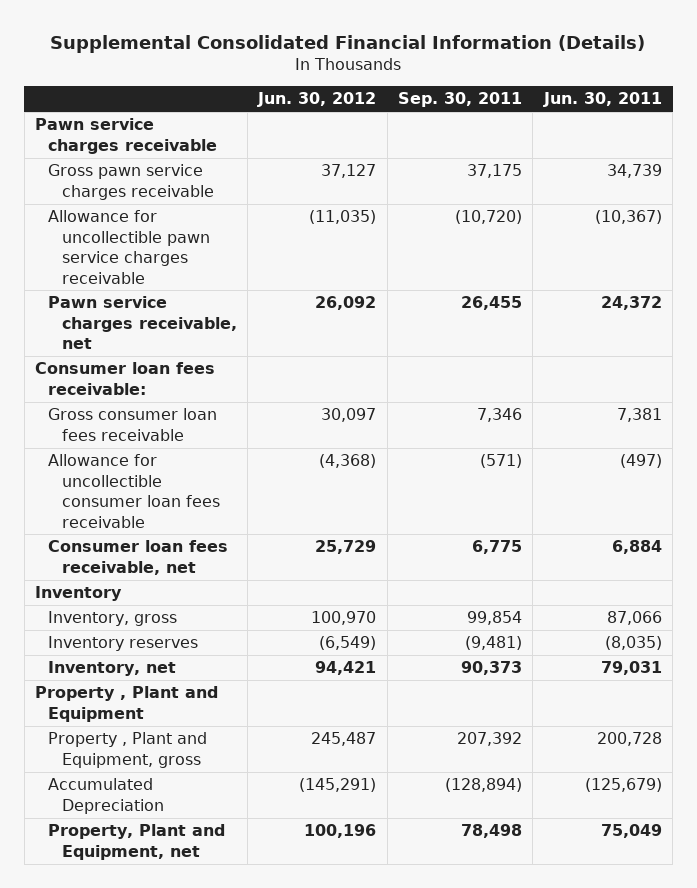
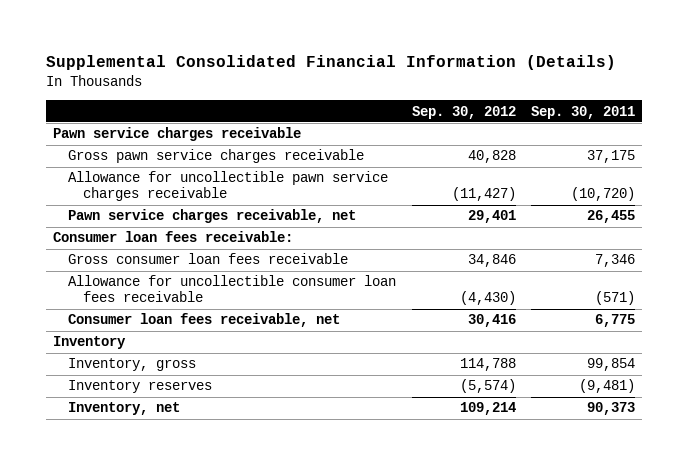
- | Jun. 30, 2012 | Sep. 30, 2011 | Jun. 30, 2011
+ | Sep. 30, 2012 | Sep. 30, 2011
- Property , Plant and Equipment
- Property , Plant and Equipment, gross | 245,487 | 207,392 | 200,728
- Accumulated Depreciation | (145,291) | (128,894) | (125,679)
- Property, Plant and Equipment, net | 100,196 | 78,498 | 75,049

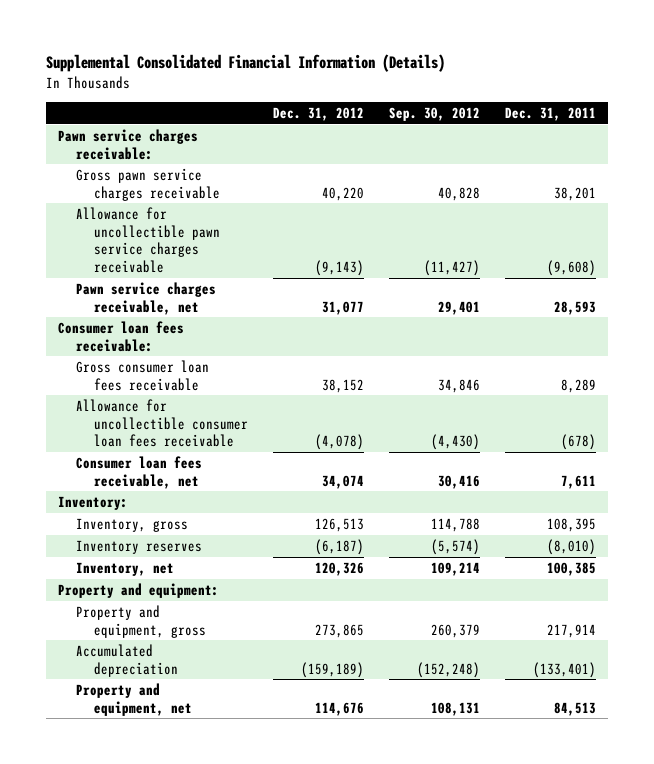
- | Sep. 30, 2012 | Sep. 30, 2011
+ | Dec. 31, 2012 | Sep. 30, 2012 | Dec. 31, 2011
- Pawn service charges receivable
+ Pawn service charges receivable:
- Inventory
+ Inventory:
+ Property and equipment:
+ Property and equipment, gross | 273,865 | 260,379 | 217,914
+ Accumulated depreciation | (159,189) | (152,248) | (133,401)
+ Property and equipment, net | 114,676 | 108,131 | 84,513

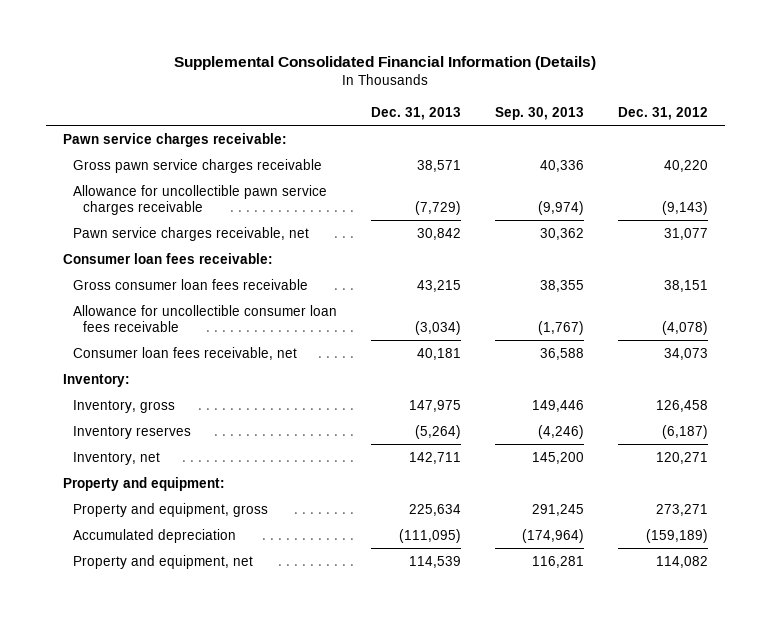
- | Dec. 31, 2012 | Sep. 30, 2012 | Dec. 31, 2011
+ | Dec. 31, 2013 | Sep. 30, 2013 | Dec. 31, 2012
- Gross consumer loan fees receivable | 38,152 | 34,846 | 8,289
+ Gross consumer loan fees receivable | 43,215 | 38,355 | 38,151
- Consumer loan fees receivable, net | 34,074 | 30,416 | 7,611
+ Consumer loan fees receivable, net | 40,181 | 36,588 | 34,073
- Inventory, gross | 126,513 | 114,788 | 108,395
+ Inventory, gross | 147,975 | 149,446 | 126,458
- Inventory, net | 120,326 | 109,214 | 100,385
+ Inventory, net | 142,711 | 145,200 | 120,271
- Property and equipment, gross | 273,865 | 260,379 | 217,914
+ Property and equipment, gross | 225,634 | 291,245 | 273,271
- Property and equipment, net | 114,676 | 108,131 | 84,513
+ Property and equipment, net | 114,539 | 116,281 | 114,082

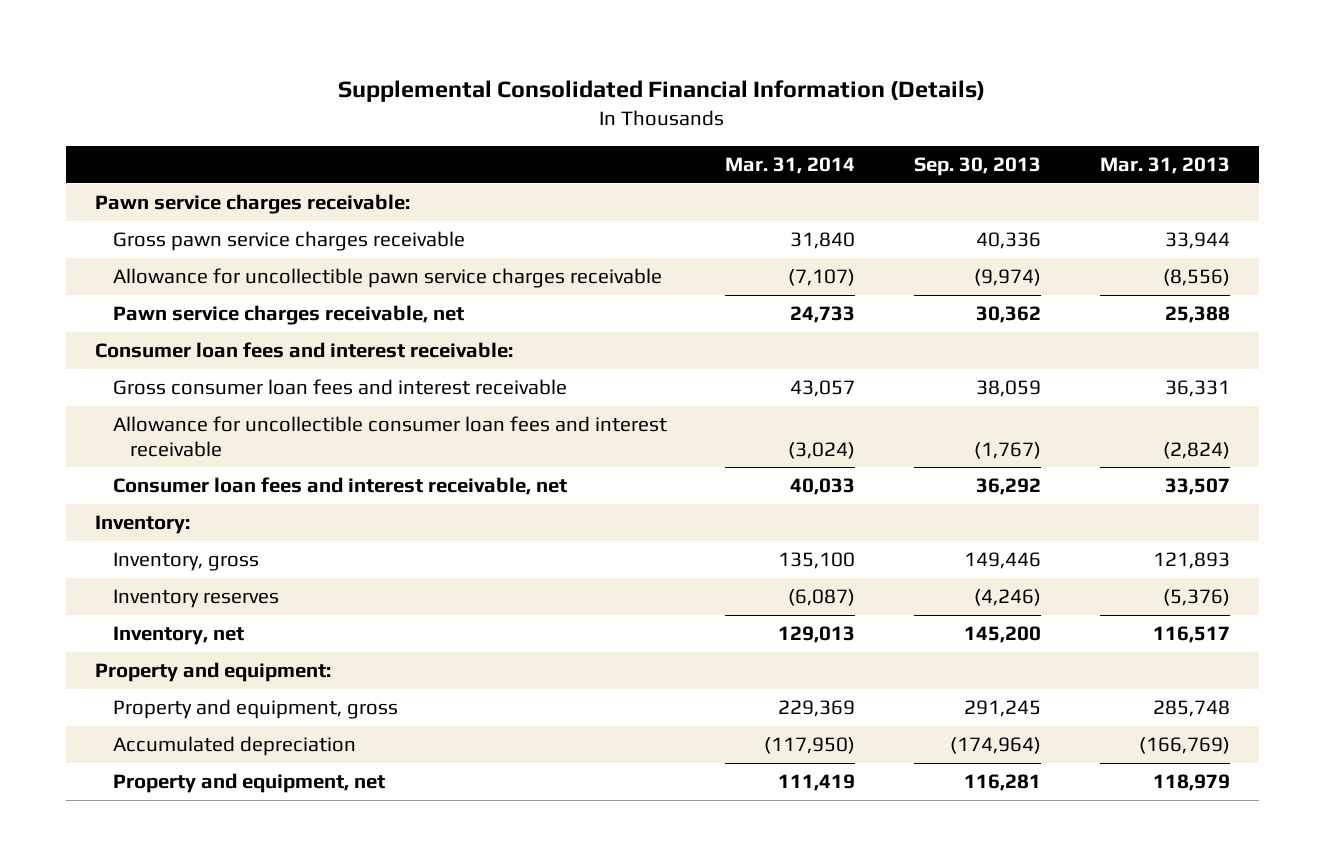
- | Dec. 31, 2013 | Sep. 30, 2013 | Dec. 31, 2012
+ | Mar. 31, 2014 | Sep. 30, 2013 | Mar. 31, 2013
- Consumer loan fees receivable:
- Gross consumer loan fees receivable | 43,215 | 38,355 | 38,151
- Allowance for uncollectible consumer loan fees receivable | (3,034) | (1,767) | (4,078)
- Consumer loan fees receivable, net | 40,181 | 36,588 | 34,073
+ Consumer loan fees and interest receivable:
+ Gross consumer loan fees and interest receivable | 43,057 | 38,059 | 36,331
+ Allowance for uncollectible consumer loan fees and interest receivable | (3,024) | (1,767) | (2,824)
+ Consumer loan fees and interest receivable, net | 40,033 | 36,292 | 33,507

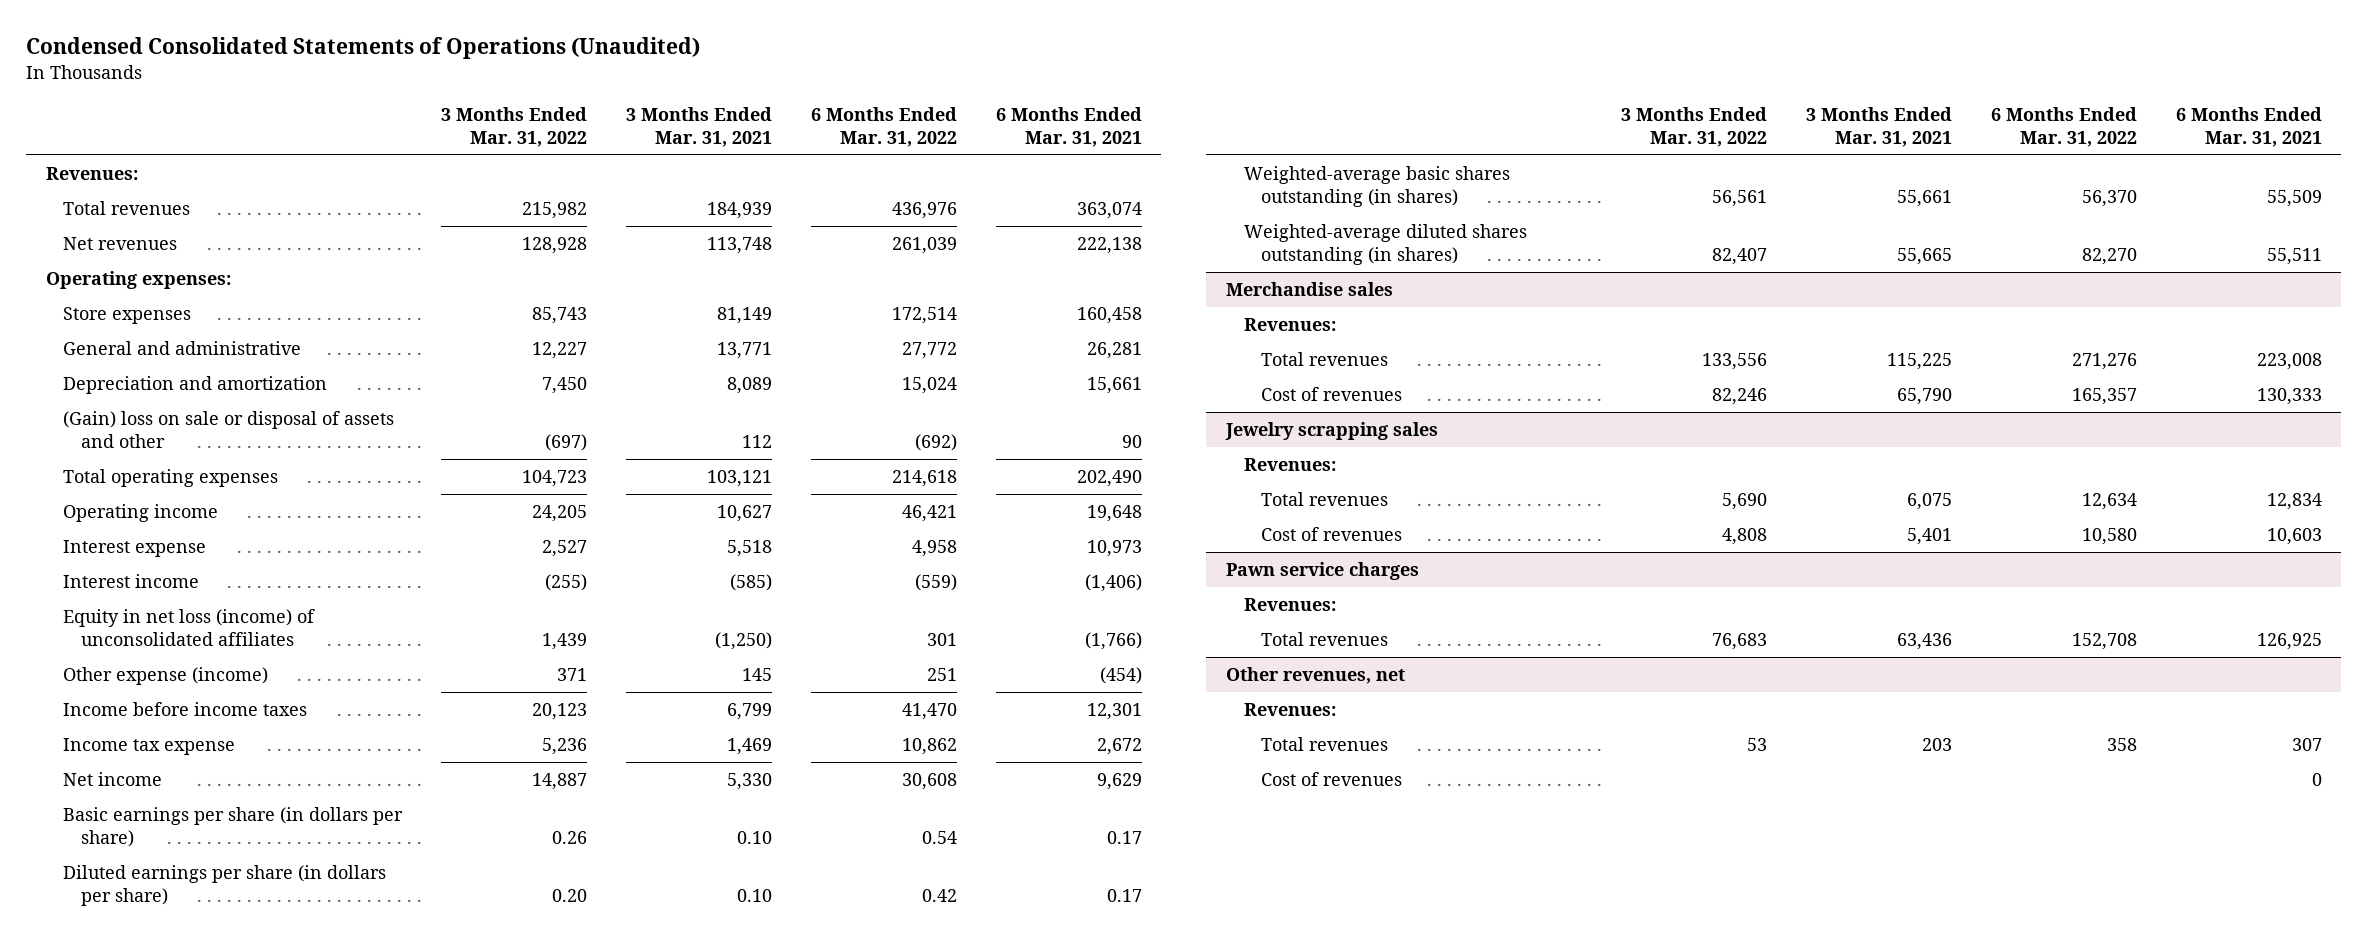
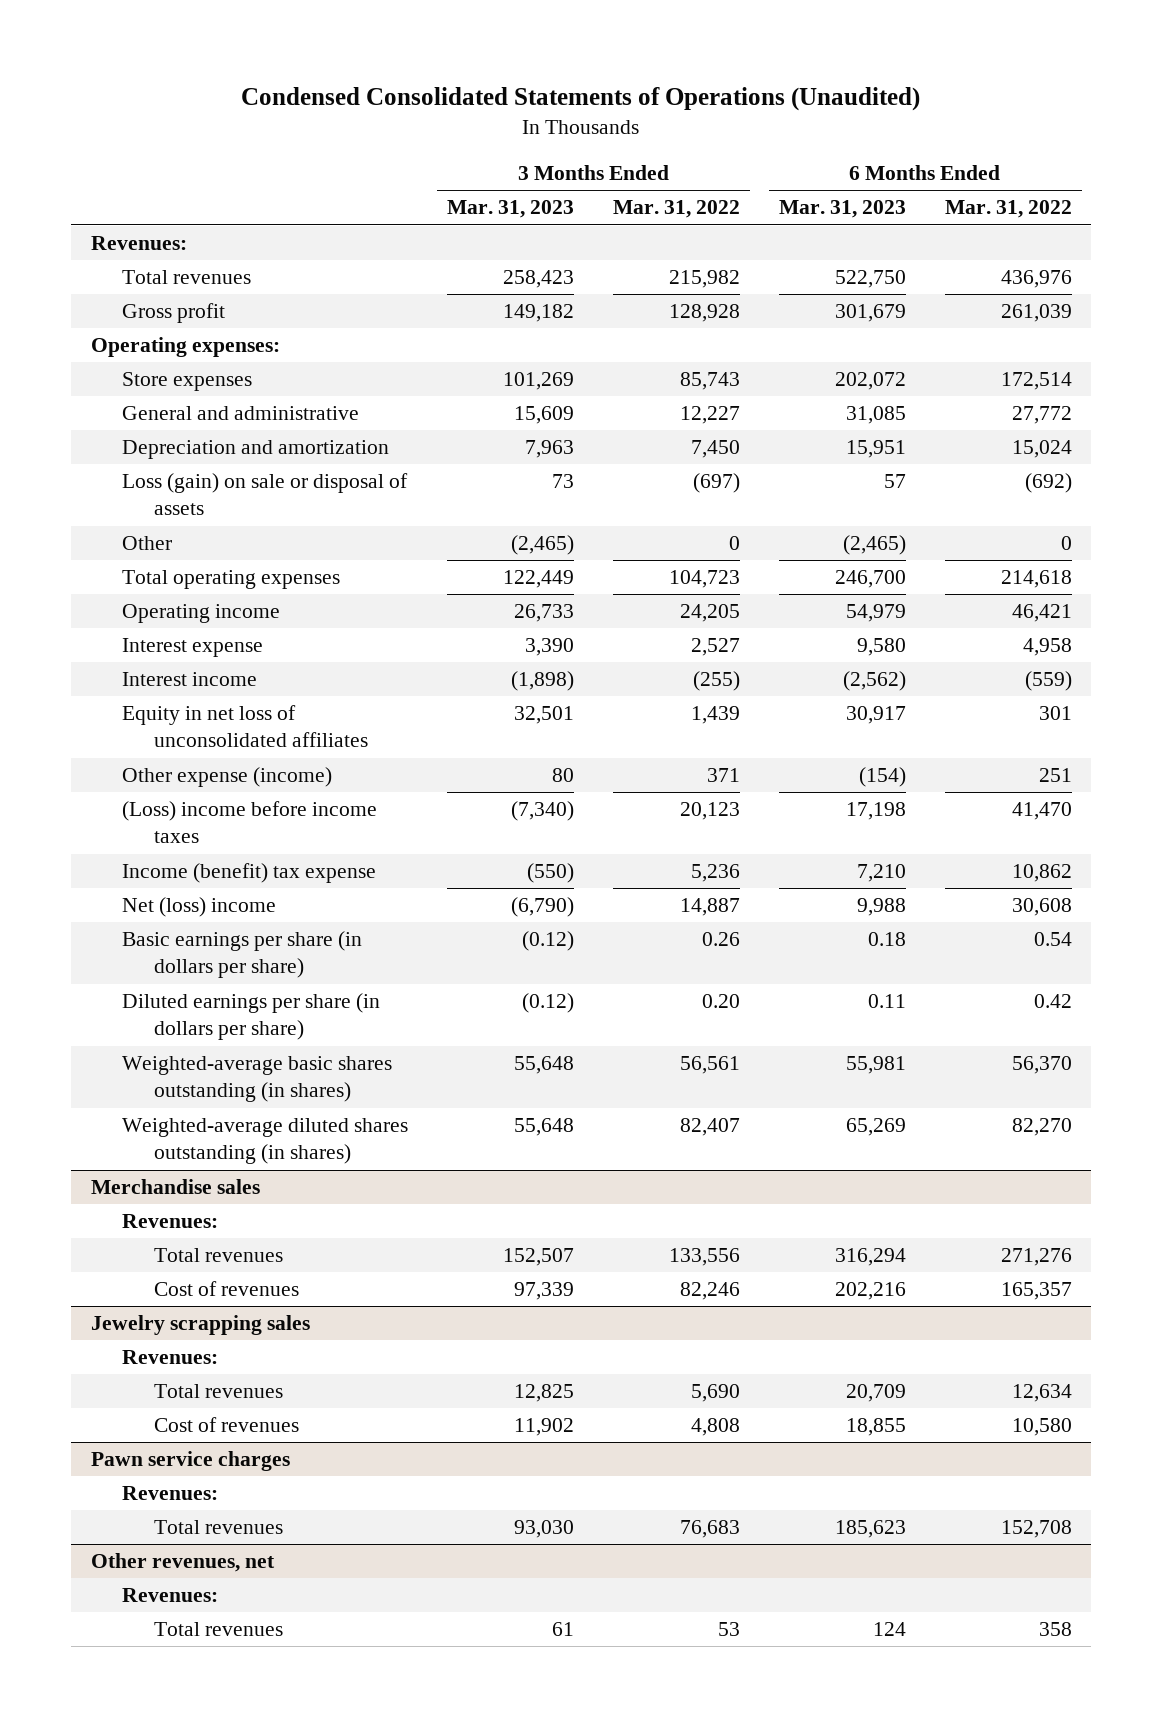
- | 3 Months Ended Mar. 31, 2022 | 3 Months Ended Mar. 31, 2021 | 6 Months Ended Mar. 31, 2022 | 6 Months Ended Mar. 31, 2021
+ | 3 Months Ended Mar. 31, 2023 | 3 Months Ended Mar. 31, 2022 | 6 Months Ended Mar. 31, 2023 | 6 Months Ended Mar. 31, 2022
- Net revenues | 128,928 | 113,748 | 261,039 | 222,138
+ Gross profit | 149,182 | 128,928 | 301,679 | 261,039
- (Gain) loss on sale or disposal of assets and other | (697) | 112 | (692) | 90
+ Loss (gain) on sale or disposal of assets | 73 | (697) | 57 | (692)
+ Other | (2,465) | 0 | (2,465) | 0
- Equity in net loss (income) of unconsolidated affiliates | 1,439 | (1,250) | 301 | (1,766)
+ Equity in net loss of unconsolidated affiliates | 32,501 | 1,439 | 30,917 | 301
- Income before income taxes | 20,123 | 6,799 | 41,470 | 12,301
- Income tax expense | 5,236 | 1,469 | 10,862 | 2,672
- Net income | 14,887 | 5,330 | 30,608 | 9,629
+ (Loss) income before income taxes | (7,340) | 20,123 | 17,198 | 41,470
+ Income (benefit) tax expense | (550) | 5,236 | 7,210 | 10,862
+ Net (loss) income | (6,790) | 14,887 | 9,988 | 30,608
@ Other revenues, net
- Cost of revenues | | | | 0

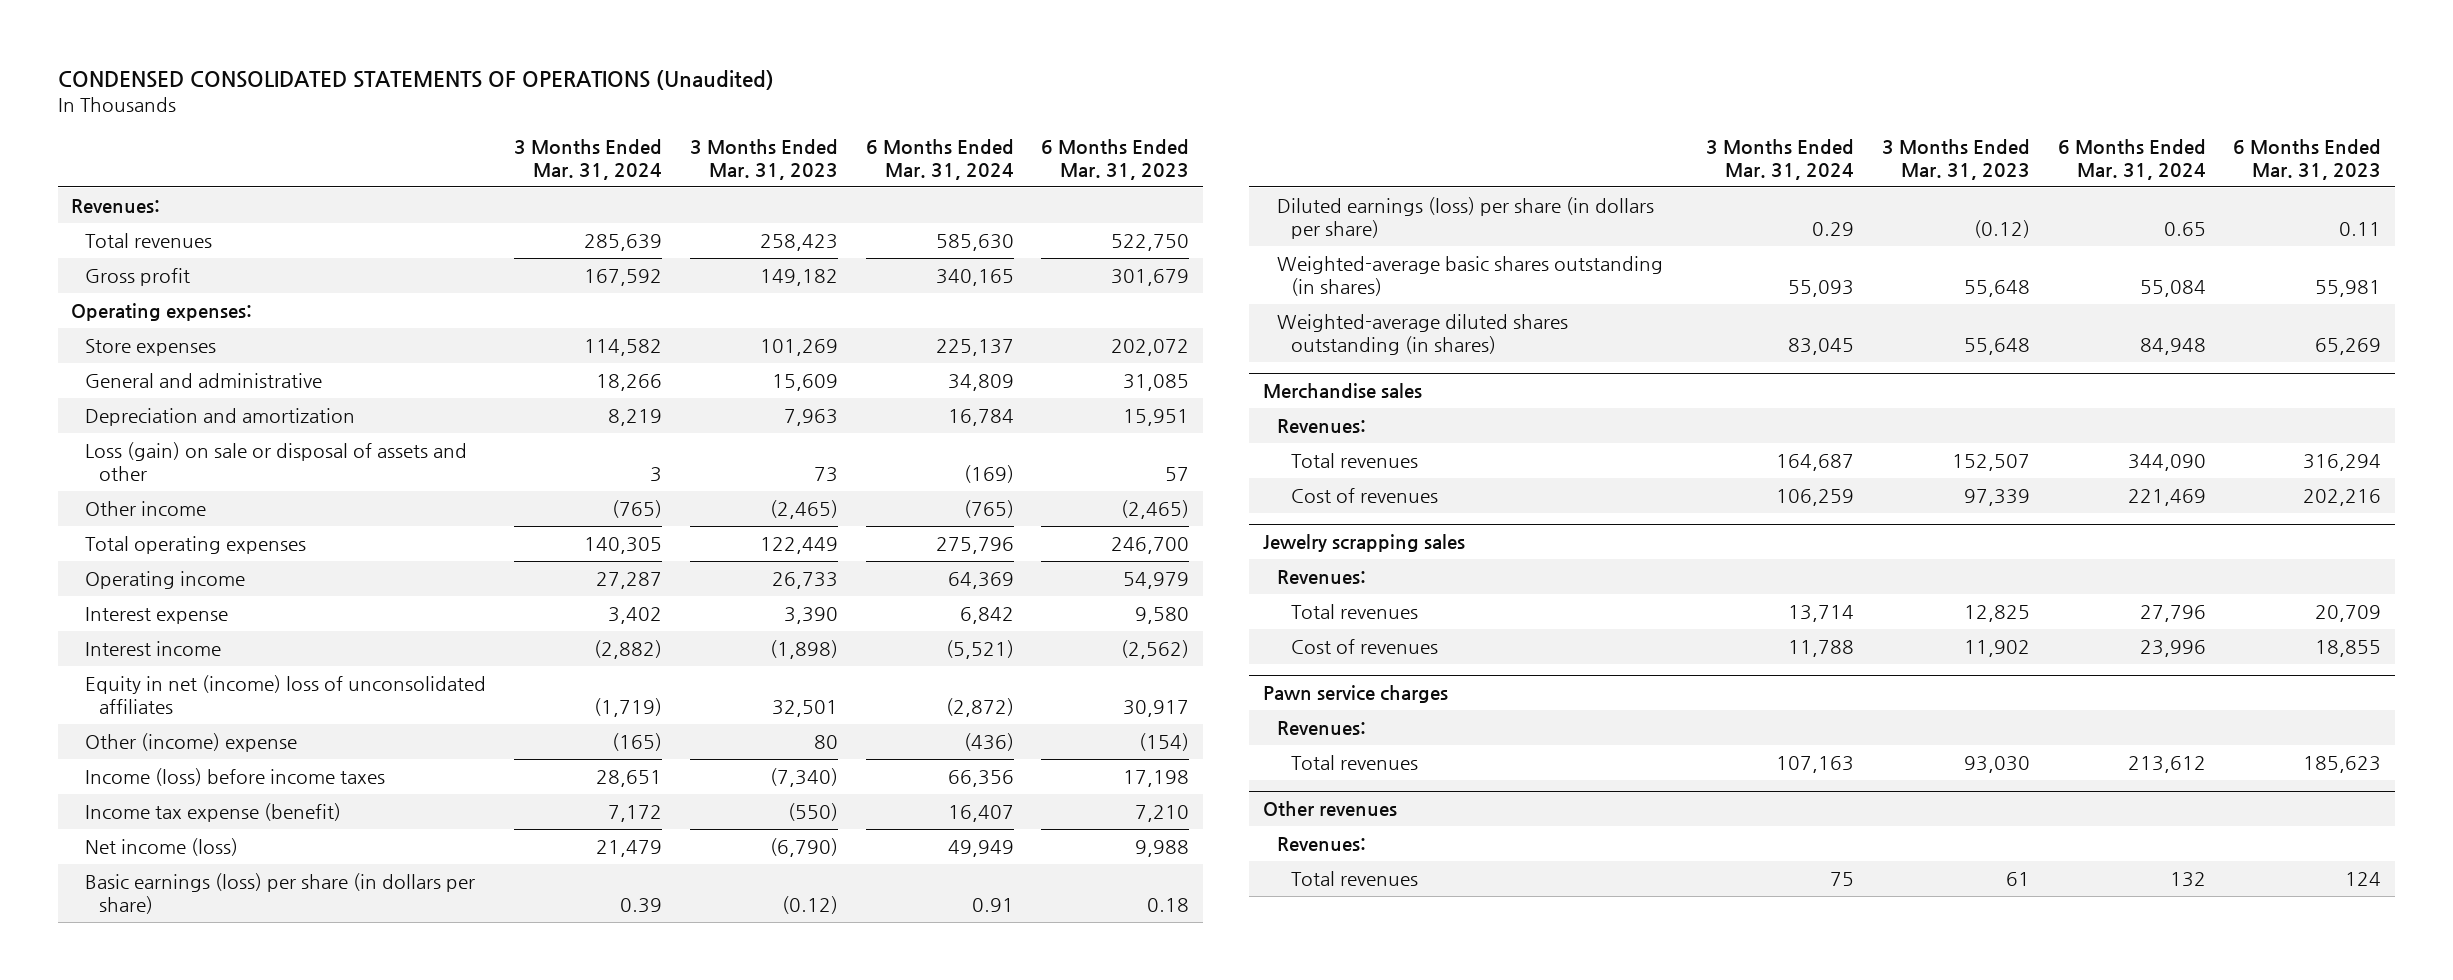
- Condensed Consolidated Statements of Operations (Unaudited)
+ CONDENSED CONSOLIDATED STATEMENTS OF OPERATIONS (Unaudited)
- | 3 Months Ended Mar. 31, 2023 | 3 Months Ended Mar. 31, 2022 | 6 Months Ended Mar. 31, 2023 | 6 Months Ended Mar. 31, 2022
+ | 3 Months Ended Mar. 31, 2024 | 3 Months Ended Mar. 31, 2023 | 6 Months Ended Mar. 31, 2024 | 6 Months Ended Mar. 31, 2023
- Loss (gain) on sale or disposal of assets | 73 | (697) | 57 | (692)
- Other | (2,465) | 0 | (2,465) | 0
+ Loss (gain) on sale or disposal of assets and other | 3 | 73 | (169) | 57
+ Other income | (765) | (2,465) | (765) | (2,465)
- Equity in net loss of unconsolidated affiliates | 32,501 | 1,439 | 30,917 | 301
- Other expense (income) | 80 | 371 | (154) | 251
- (Loss) income before income taxes | (7,340) | 20,123 | 17,198 | 41,470
- Income (benefit) tax expense | (550) | 5,236 | 7,210 | 10,862
- Net (loss) income | (6,790) | 14,887 | 9,988 | 30,608
- Basic earnings per share (in dollars per share) | (0.12) | 0.26 | 0.18 | 0.54
- Diluted earnings per share (in dollars per share) | (0.12) | 0.20 | 0.11 | 0.42
+ Equity in net (income) loss of unconsolidated affiliates | (1,719) | 32,501 | (2,872) | 30,917
+ Other (income) expense | (165) | 80 | (436) | (154)
+ Income (loss) before income taxes | 28,651 | (7,340) | 66,356 | 17,198
+ Income tax expense (benefit) | 7,172 | (550) | 16,407 | 7,210
+ Net income (loss) | 21,479 | (6,790) | 49,949 | 9,988
+ Basic earnings (loss) per share (in dollars per share) | 0.39 | (0.12) | 0.91 | 0.18
+ Diluted earnings (loss) per share (in dollars per share) | 0.29 | (0.12) | 0.65 | 0.11
- Other revenues, net
+ Other revenues

